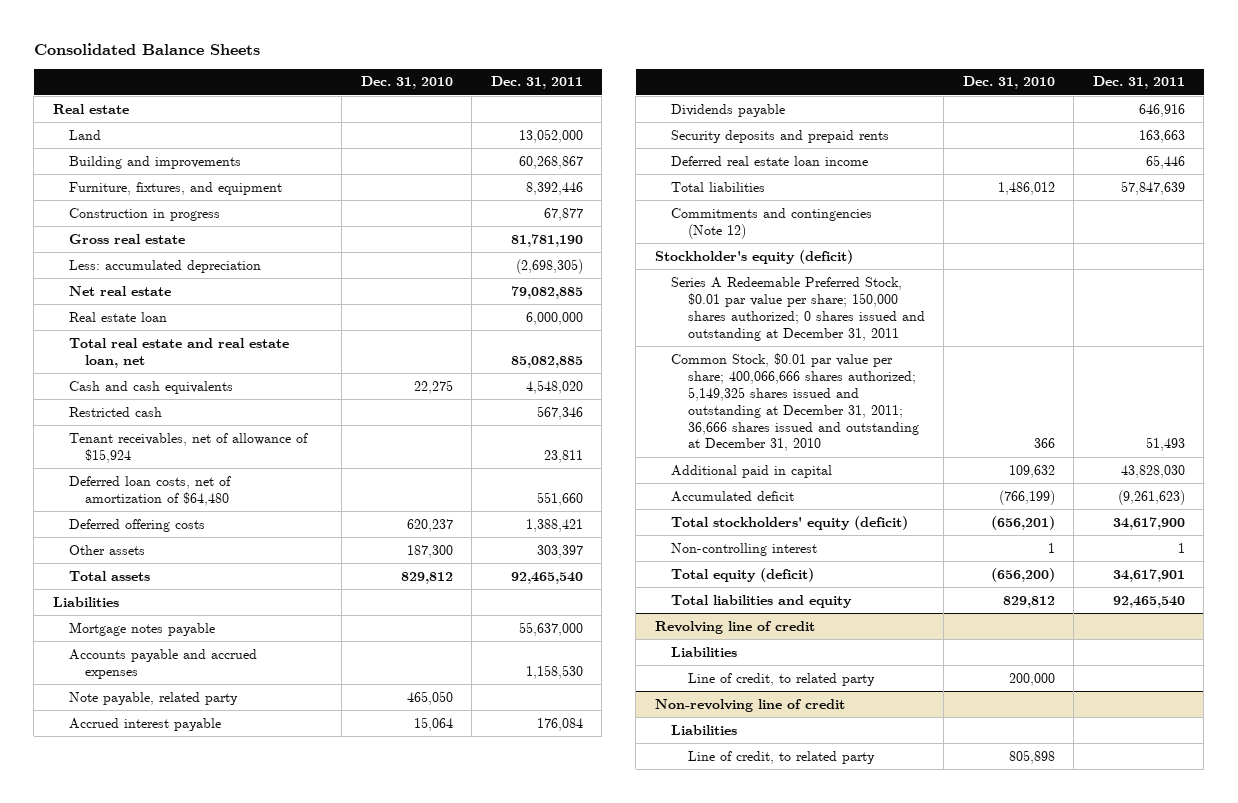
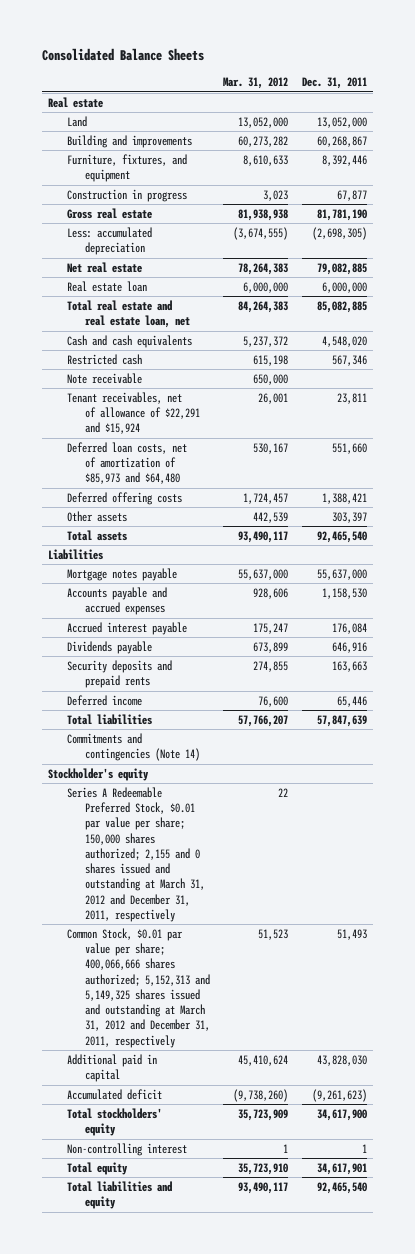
- | Dec. 31, 2010 | Dec. 31, 2011
+ | Mar. 31, 2012 | Dec. 31, 2011
- Tenant receivables, net of allowance of $15,924 | | 23,811
- Deferred loan costs, net of amortization of $64,480 | | 551,660
+ Note receivable | 650,000 |
+ Tenant receivables, net of allowance of $22,291 and $15,924 | 26,001 | 23,811
+ Deferred loan costs, net of amortization of $85,973 and $64,480 | 530,167 | 551,660
- Note payable, related party | 465,050 |
- Deferred real estate loan income | | 65,446
+ Deferred income | 76,600 | 65,446
- Commitments and contingencies (Note 12)
- Stockholder's equity (deficit)
- Series A Redeemable Preferred Stock, $0.01 par value per share; 150,000 shares authorized; 0 shares issued and outstanding at December 31, 2011
- Common Stock, $0.01 par value per share; 400,066,666 shares authorized; 5,149,325 shares issued and outstanding at December 31, 2011; 36,666 shares issued and outstanding at December 31, 2010 | 366 | 51,493
+ Commitments and contingencies (Note 14)
+ Stockholder's equity
+ Series A Redeemable Preferred Stock, $0.01 par value per share; 150,000 shares authorized; 2,155 and 0 shares issued and outstanding at March 31, 2012 and December 31, 2011, respectively | 22 |
+ Common Stock, $0.01 par value per share; 400,066,666 shares authorized; 5,152,313 and 5,149,325 shares issued and outstanding at March 31, 2012 and December 31, 2011, respectively | 51,523 | 51,493
- Total stockholders' equity (deficit) | (656,201) | 34,617,900
+ Total stockholders' equity | 35,723,909 | 34,617,900
- Total equity (deficit) | (656,200) | 34,617,901
+ Total equity | 35,723,910 | 34,617,901
- Revolving line of credit
- Liabilities
- Line of credit, to related party | 200,000 |
- Non-revolving line of credit
- Liabilities
- Line of credit, to related party | 805,898 |

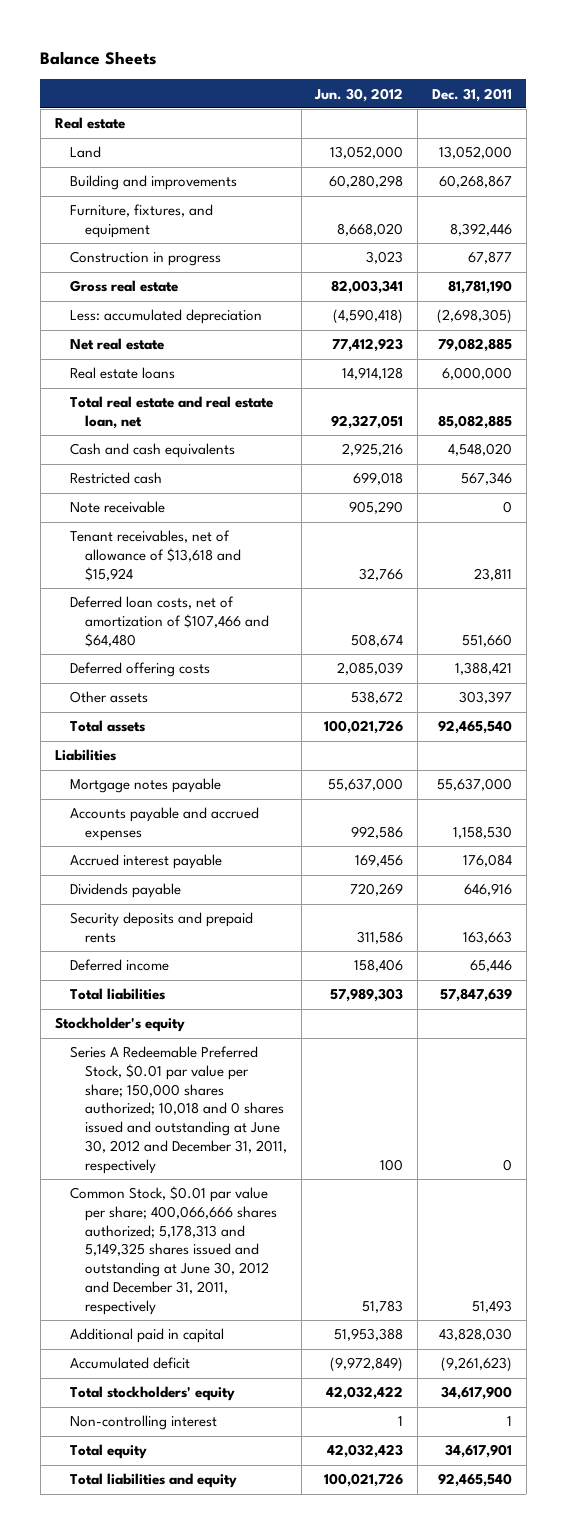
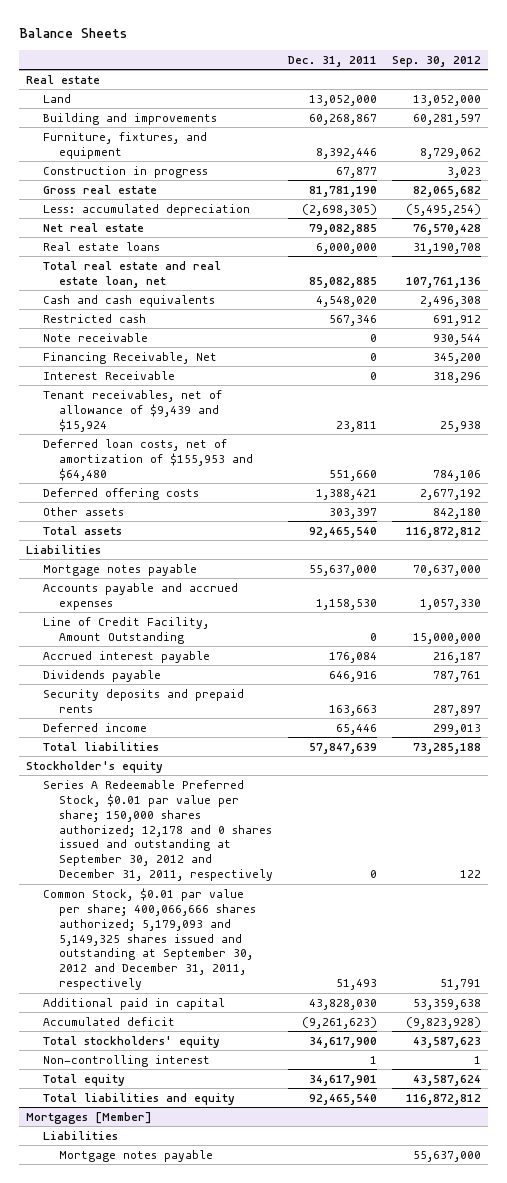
- | Jun. 30, 2012 | Dec. 31, 2011
+ | Dec. 31, 2011 | Sep. 30, 2012
- Tenant receivables, net of allowance of $13,618 and $15,924 | 32,766 | 23,811
- Deferred loan costs, net of amortization of $107,466 and $64,480 | 508,674 | 551,660
+ Financing Receivable, Net | 0 | 345,200
+ Interest Receivable | 0 | 318,296
+ Tenant receivables, net of allowance of $9,439 and $15,924 | 23,811 | 25,938
+ Deferred loan costs, net of amortization of $155,953 and $64,480 | 551,660 | 784,106
+ Line of Credit Facility, Amount Outstanding | 0 | 15,000,000
- Series A Redeemable Preferred Stock, $0.01 par value per share; 150,000 shares authorized; 10,018 and 0 shares issued and outstanding at June 30, 2012 and December 31, 2011, respectively | 100 | 0
- Common Stock, $0.01 par value per share; 400,066,666 shares authorized; 5,178,313 and 5,149,325 shares issued and outstanding at June 30, 2012 and December 31, 2011, respectively | 51,783 | 51,493
+ Series A Redeemable Preferred Stock, $0.01 par value per share; 150,000 shares authorized; 12,178 and 0 shares issued and outstanding at September 30, 2012 and December 31, 2011, respectively | 0 | 122
+ Common Stock, $0.01 par value per share; 400,066,666 shares authorized; 5,179,093 and 5,149,325 shares issued and outstanding at September 30, 2012 and December 31, 2011, respectively | 51,493 | 51,791
+ Mortgages [Member]
+ Liabilities
+ Mortgage notes payable | | 55,637,000

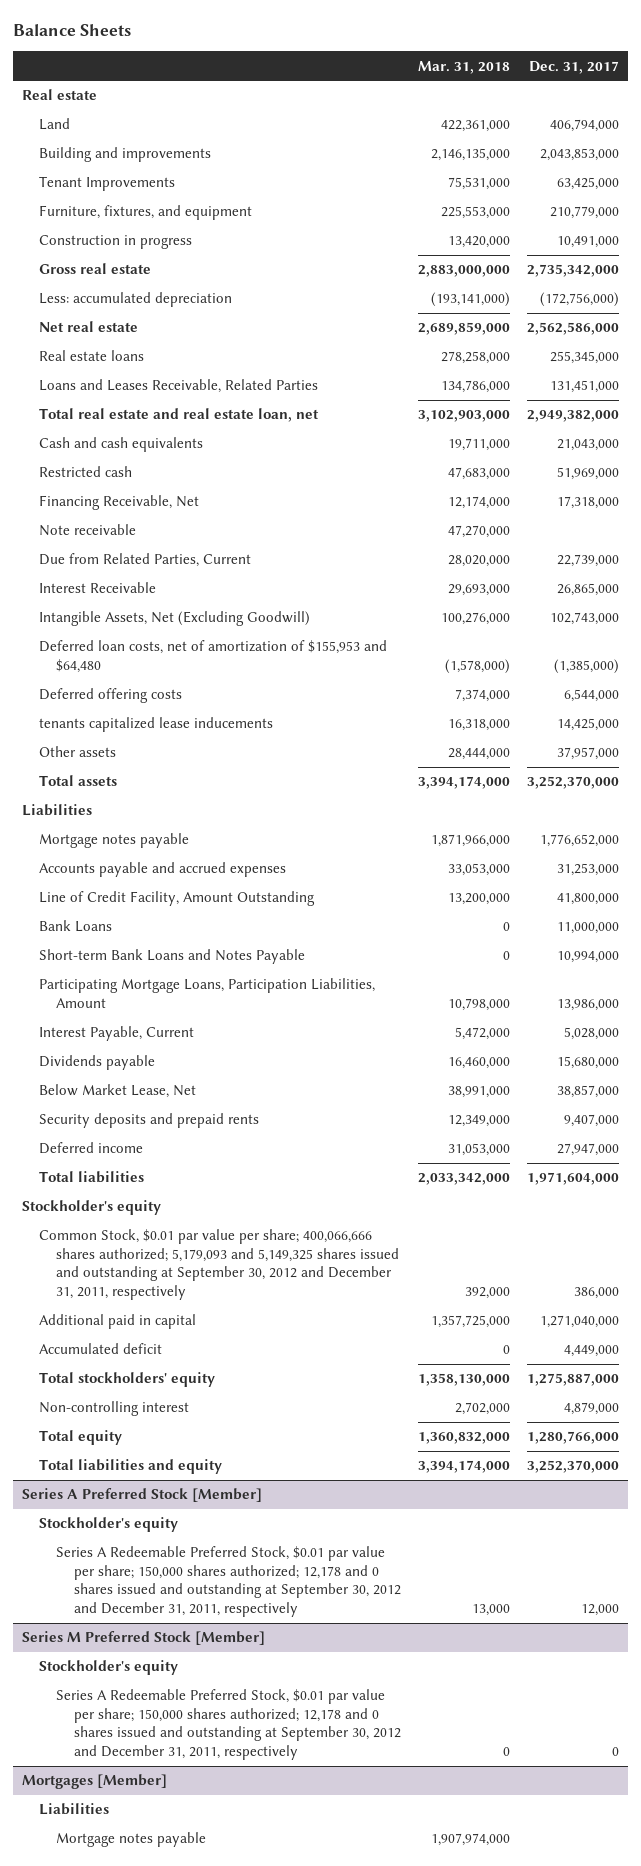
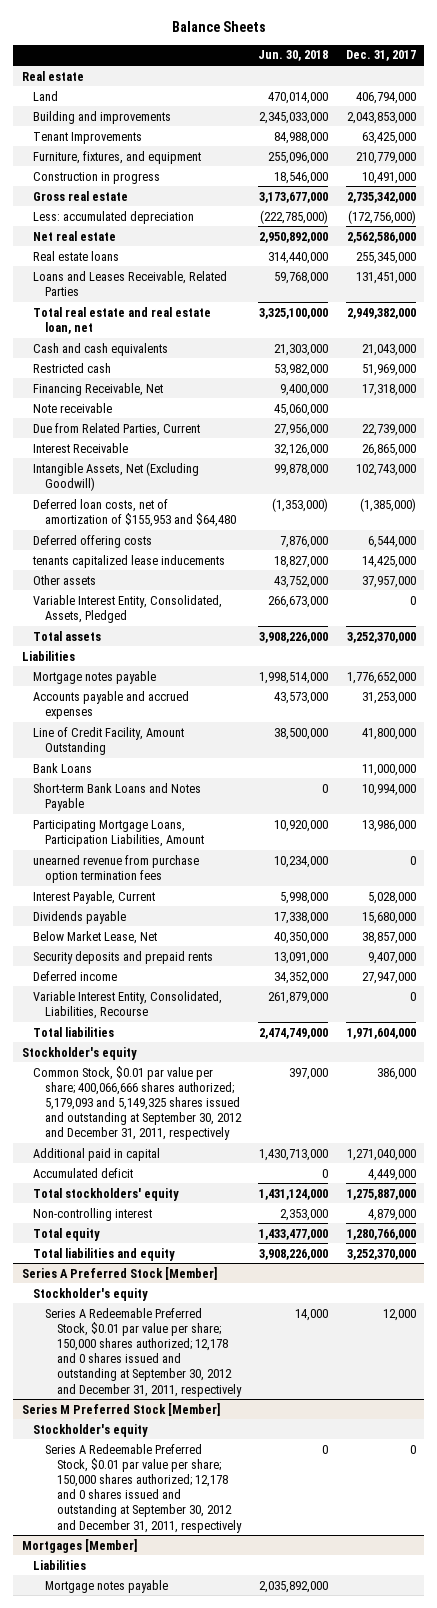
- | Mar. 31, 2018 | Dec. 31, 2017
+ | Jun. 30, 2018 | Dec. 31, 2017
+ Variable Interest Entity, Consolidated, Assets, Pledged | 266,673,000 | 0
+ unearned revenue from purchase option termination fees | 10,234,000 | 0
+ Variable Interest Entity, Consolidated, Liabilities, Recourse | 261,879,000 | 0

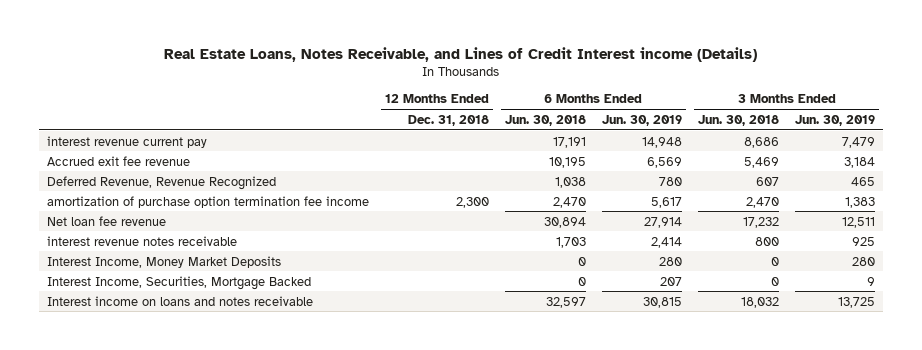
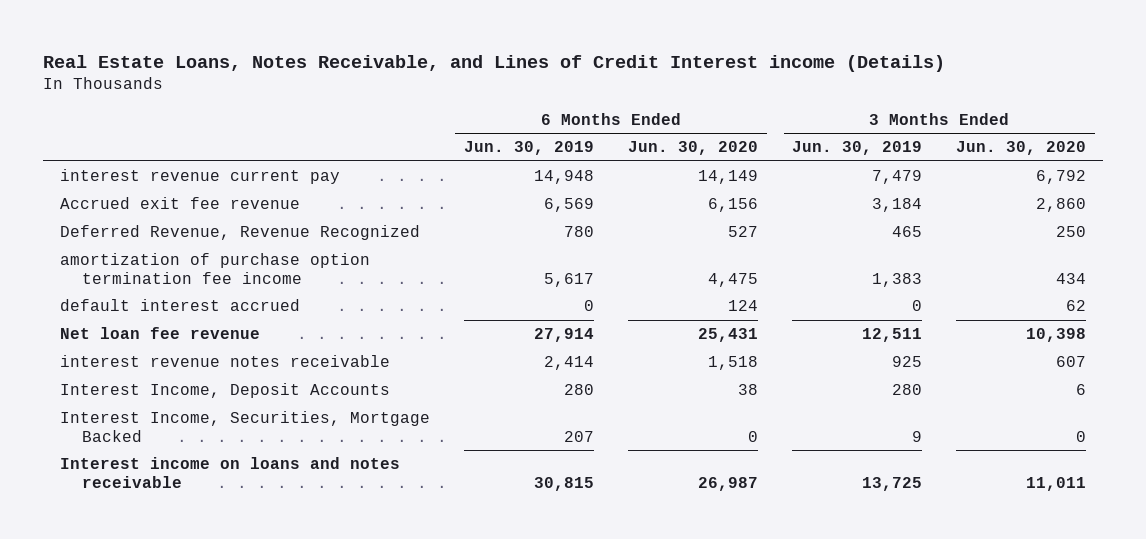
- | 12 Months Ended Dec. 31, 2018 | 6 Months Ended Jun. 30, 2018 | 6 Months Ended Jun. 30, 2019 | 3 Months Ended Jun. 30, 2018 | 3 Months Ended Jun. 30, 2019
+ | 6 Months Ended Jun. 30, 2019 | 6 Months Ended Jun. 30, 2020 | 3 Months Ended Jun. 30, 2019 | 3 Months Ended Jun. 30, 2020
+ default interest accrued | 0 | 124 | 0 | 62
- Interest Income, Money Market Deposits | | 0 | 280 | 0 | 280
+ Interest Income, Deposit Accounts | 280 | 38 | 280 | 6

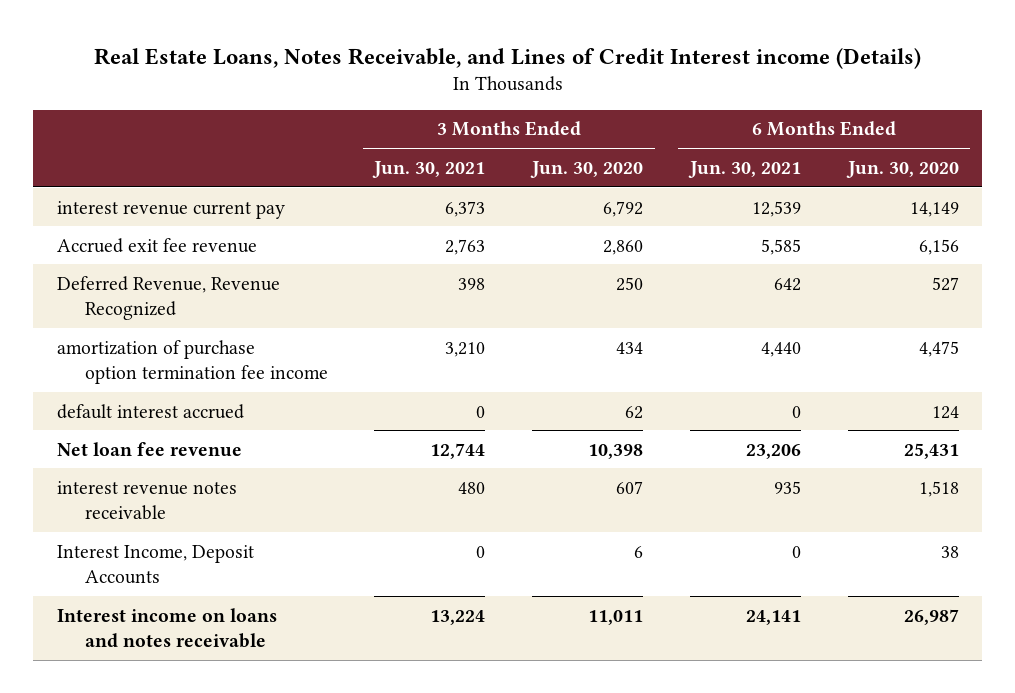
- | 6 Months Ended Jun. 30, 2019 | 6 Months Ended Jun. 30, 2020 | 3 Months Ended Jun. 30, 2019 | 3 Months Ended Jun. 30, 2020
+ | 3 Months Ended Jun. 30, 2021 | 3 Months Ended Jun. 30, 2020 | 6 Months Ended Jun. 30, 2021 | 6 Months Ended Jun. 30, 2020
- Interest Income, Securities, Mortgage Backed | 207 | 0 | 9 | 0

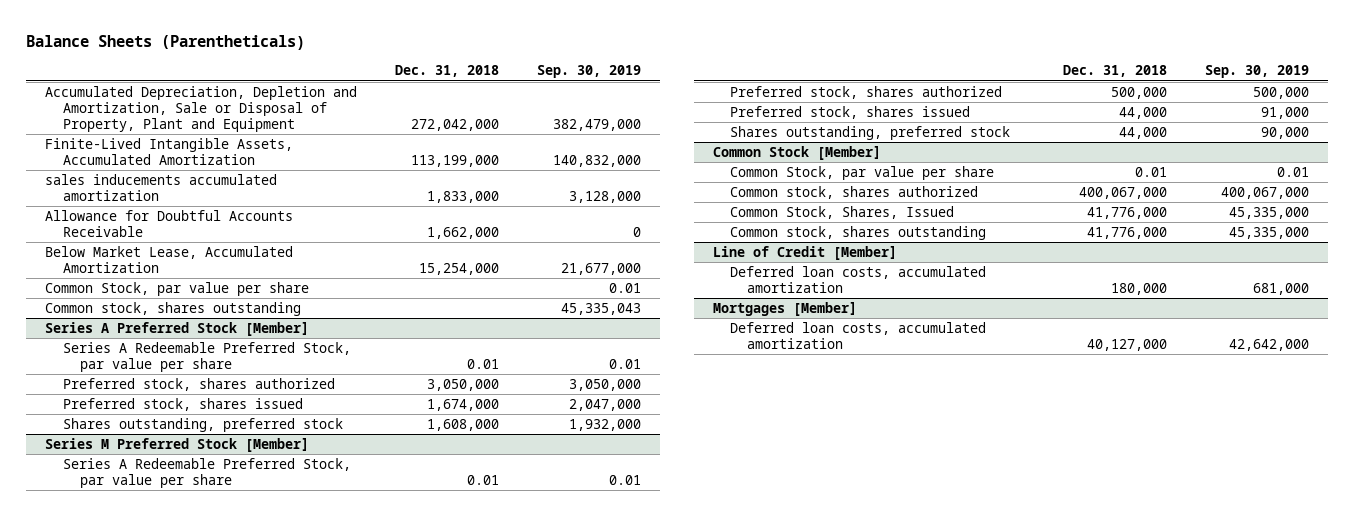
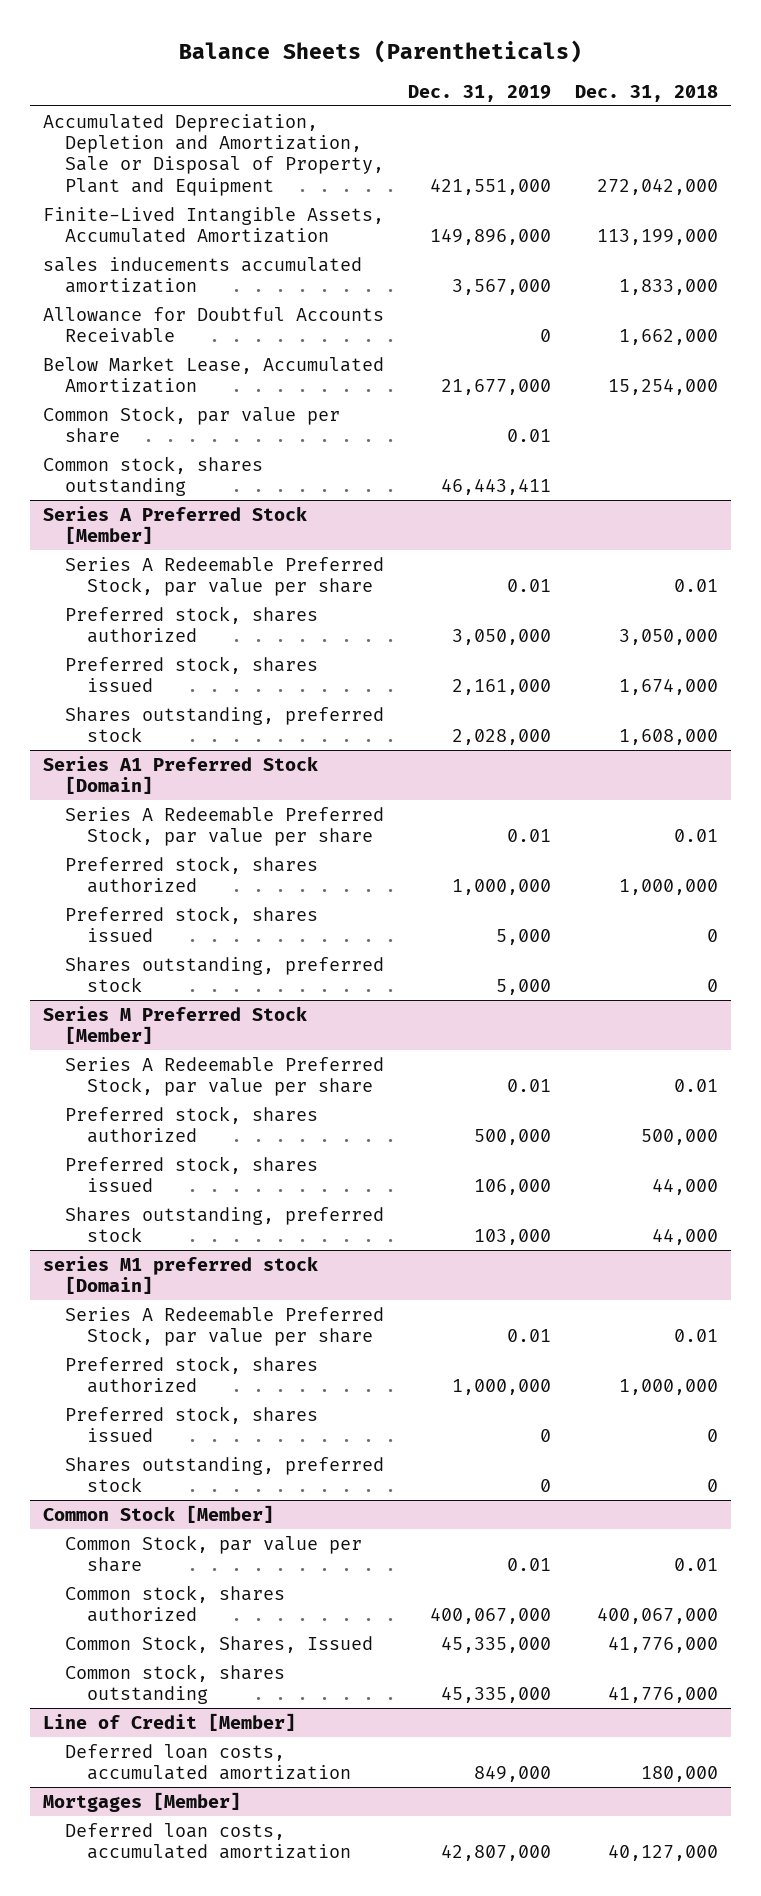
- | Dec. 31, 2018 | Sep. 30, 2019
+ | Dec. 31, 2019 | Dec. 31, 2018
+ Series A1 Preferred Stock [Domain]
+ Series A Redeemable Preferred Stock, par value per share | 0.01 | 0.01
+ Preferred stock, shares authorized | 1,000,000 | 1,000,000
+ Preferred stock, shares issued | 5,000 | 0
+ Shares outstanding, preferred stock | 5,000 | 0
+ series M1 preferred stock [Domain]
+ Series A Redeemable Preferred Stock, par value per share | 0.01 | 0.01
+ Preferred stock, shares authorized | 1,000,000 | 1,000,000
+ Preferred stock, shares issued | 0 | 0
+ Shares outstanding, preferred stock | 0 | 0

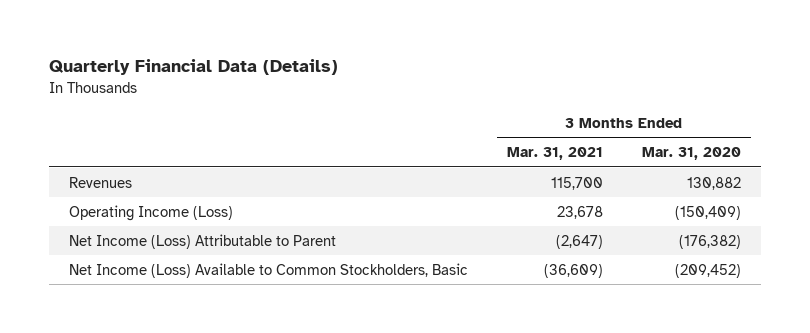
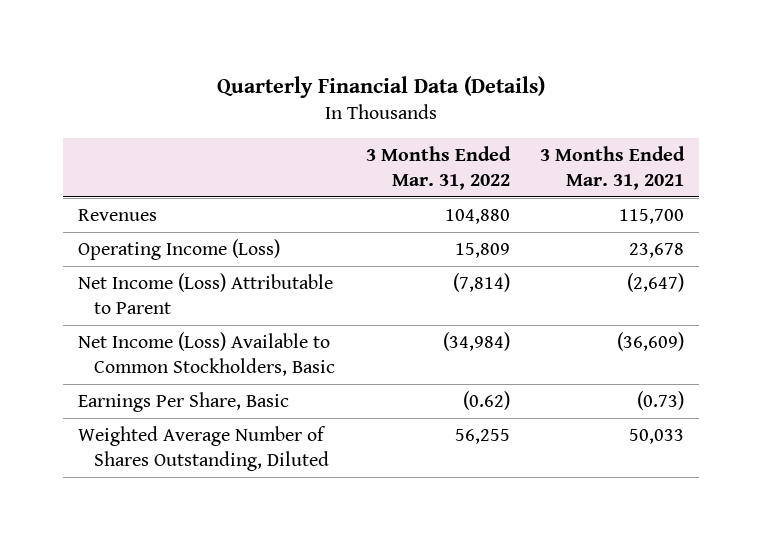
- | 3 Months Ended Mar. 31, 2021 | 3 Months Ended Mar. 31, 2020
+ | 3 Months Ended Mar. 31, 2022 | 3 Months Ended Mar. 31, 2021
+ Earnings Per Share, Basic | (0.62) | (0.73)
+ Weighted Average Number of Shares Outstanding, Diluted | 56,255 | 50,033

